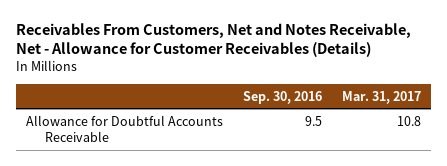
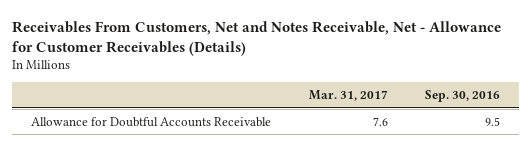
- | Sep. 30, 2016 | Mar. 31, 2017
+ | Mar. 31, 2017 | Sep. 30, 2016
- Allowance for Doubtful Accounts Receivable | 9.5 | 10.8
+ Allowance for Doubtful Accounts Receivable | 7.6 | 9.5

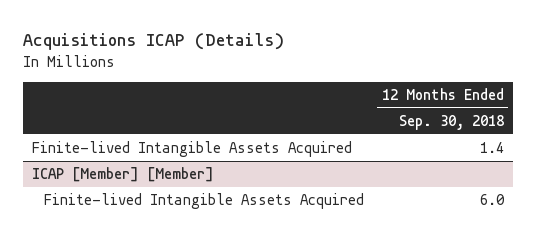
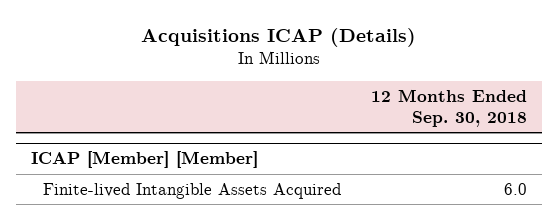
- Finite-lived Intangible Assets Acquired | 1.4

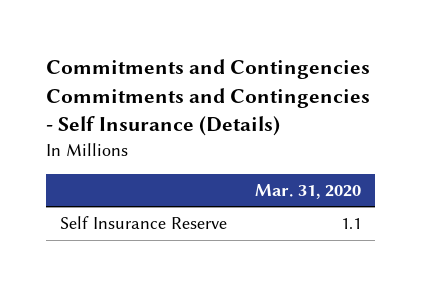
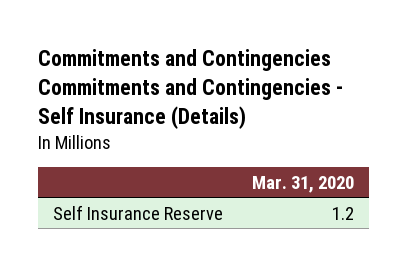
- Self Insurance Reserve | 1.1
+ Self Insurance Reserve | 1.2

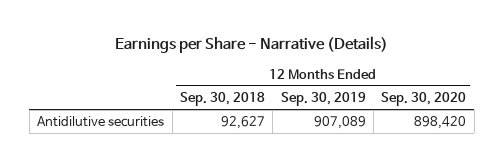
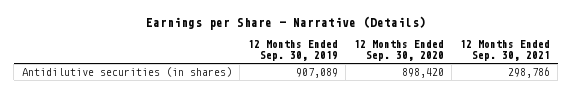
- | 12 Months Ended Sep. 30, 2018 | 12 Months Ended Sep. 30, 2019 | 12 Months Ended Sep. 30, 2020
+ | 12 Months Ended Sep. 30, 2019 | 12 Months Ended Sep. 30, 2020 | 12 Months Ended Sep. 30, 2021
- Antidilutive securities | 92,627 | 907,089 | 898,420
+ Antidilutive securities (in shares) | 907,089 | 898,420 | 298,786

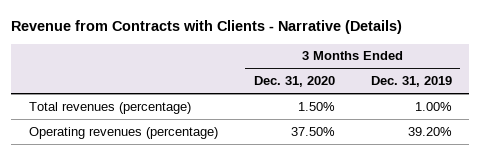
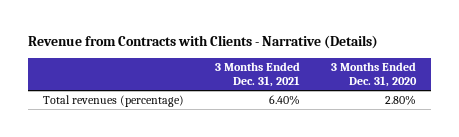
- | 3 Months Ended Dec. 31, 2020 | 3 Months Ended Dec. 31, 2019
+ | 3 Months Ended Dec. 31, 2021 | 3 Months Ended Dec. 31, 2020
- Total revenues (percentage) | 1.50% | 1.00%
- Operating revenues (percentage) | 37.50% | 39.20%
+ Total revenues (percentage) | 6.40% | 2.80%

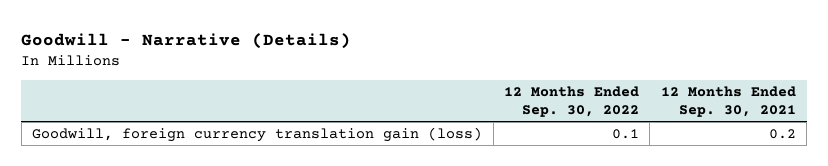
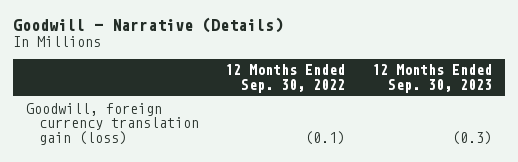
- | 12 Months Ended Sep. 30, 2022 | 12 Months Ended Sep. 30, 2021
+ | 12 Months Ended Sep. 30, 2022 | 12 Months Ended Sep. 30, 2023
- Goodwill, foreign currency translation gain (loss) | 0.1 | 0.2
+ Goodwill, foreign currency translation gain (loss) | (0.1) | (0.3)

